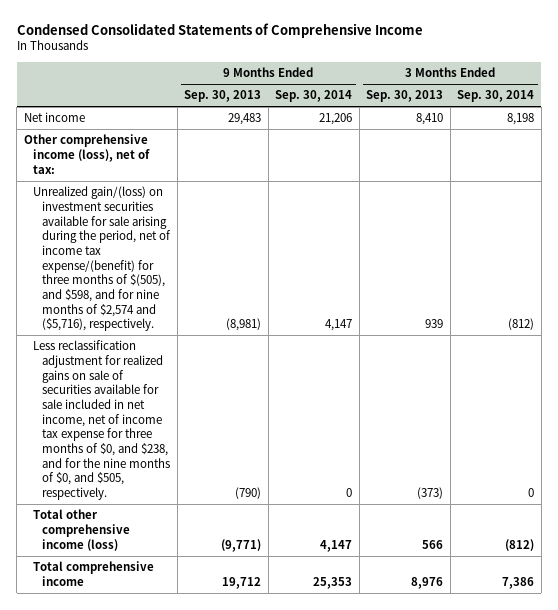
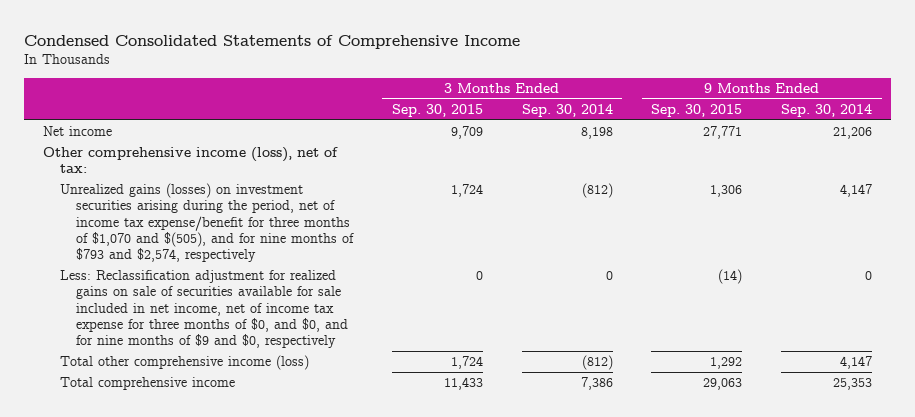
- | 9 Months Ended Sep. 30, 2013 | 9 Months Ended Sep. 30, 2014 | 3 Months Ended Sep. 30, 2013 | 3 Months Ended Sep. 30, 2014
+ | 3 Months Ended Sep. 30, 2015 | 3 Months Ended Sep. 30, 2014 | 9 Months Ended Sep. 30, 2015 | 9 Months Ended Sep. 30, 2014
- Unrealized gain/(loss) on investment securities available for sale arising during the period, net of income tax expense/(benefit) for three months of $(505), and $598, and for nine months of $2,574 and ($5,716), respectively. | (8,981) | 4,147 | 939 | (812)
- Less reclassification adjustment for realized gains on sale of securities available for sale included in net income, net of income tax expense for three months of $0, and $238, and for the nine months of $0, and $505, respectively. | (790) | 0 | (373) | 0
+ Unrealized gains (losses) on investment securities arising during the period, net of income tax expense/benefit for three months of $1,070 and $(505), and for nine months of $793 and $2,574, respectively | 1,724 | (812) | 1,306 | 4,147
+ Less: Reclassification adjustment for realized gains on sale of securities available for sale included in net income, net of income tax expense for three months of $0, and $0, and for nine months of $9 and $0, respectively | 0 | 0 | (14) | 0

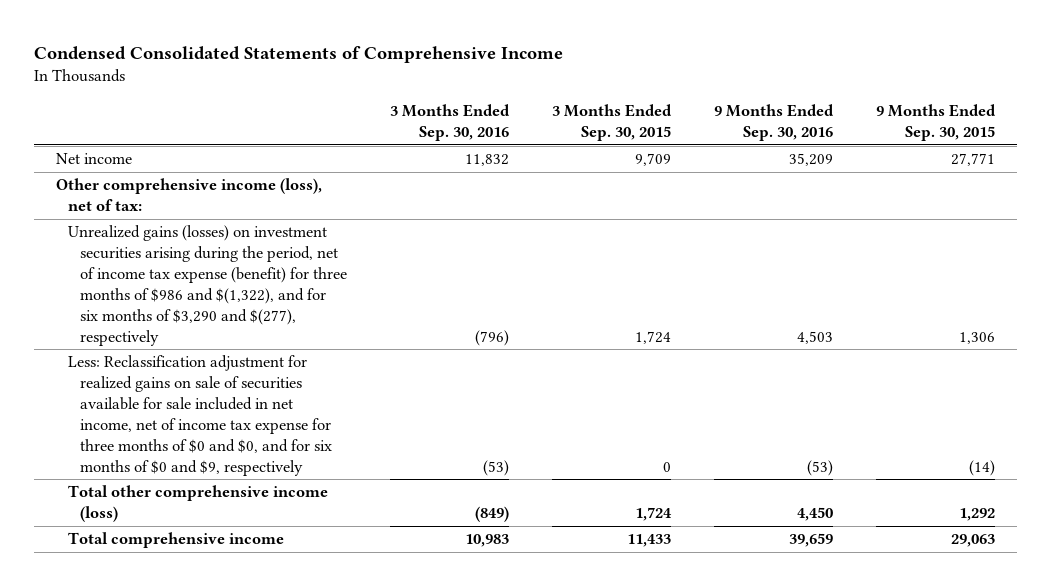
- | 3 Months Ended Sep. 30, 2015 | 3 Months Ended Sep. 30, 2014 | 9 Months Ended Sep. 30, 2015 | 9 Months Ended Sep. 30, 2014
+ | 3 Months Ended Sep. 30, 2016 | 3 Months Ended Sep. 30, 2015 | 9 Months Ended Sep. 30, 2016 | 9 Months Ended Sep. 30, 2015
- Unrealized gains (losses) on investment securities arising during the period, net of income tax expense/benefit for three months of $1,070 and $(505), and for nine months of $793 and $2,574, respectively | 1,724 | (812) | 1,306 | 4,147
- Less: Reclassification adjustment for realized gains on sale of securities available for sale included in net income, net of income tax expense for three months of $0, and $0, and for nine months of $9 and $0, respectively | 0 | 0 | (14) | 0
+ Unrealized gains (losses) on investment securities arising during the period, net of income tax expense (benefit) for three months of $986 and $(1,322), and for six months of $3,290 and $(277), respectively | (796) | 1,724 | 4,503 | 1,306
+ Less: Reclassification adjustment for realized gains on sale of securities available for sale included in net income, net of income tax expense for three months of $0 and $0, and for six months of $0 and $9, respectively | (53) | 0 | (53) | (14)

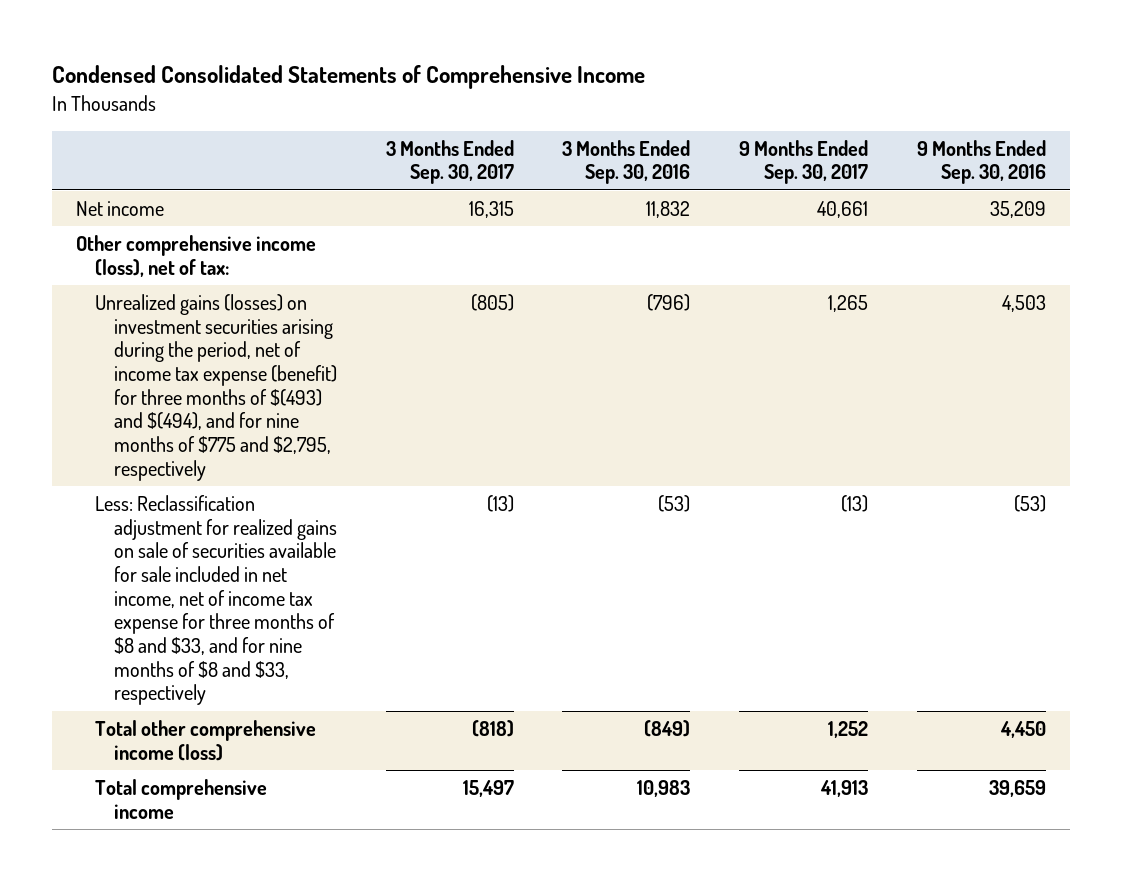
- | 3 Months Ended Sep. 30, 2016 | 3 Months Ended Sep. 30, 2015 | 9 Months Ended Sep. 30, 2016 | 9 Months Ended Sep. 30, 2015
+ | 3 Months Ended Sep. 30, 2017 | 3 Months Ended Sep. 30, 2016 | 9 Months Ended Sep. 30, 2017 | 9 Months Ended Sep. 30, 2016
- Unrealized gains (losses) on investment securities arising during the period, net of income tax expense (benefit) for three months of $986 and $(1,322), and for six months of $3,290 and $(277), respectively | (796) | 1,724 | 4,503 | 1,306
- Less: Reclassification adjustment for realized gains on sale of securities available for sale included in net income, net of income tax expense for three months of $0 and $0, and for six months of $0 and $9, respectively | (53) | 0 | (53) | (14)
+ Unrealized gains (losses) on investment securities arising during the period, net of income tax expense (benefit) for three months of $(493) and $(494), and for nine months of $775 and $2,795, respectively | (805) | (796) | 1,265 | 4,503
+ Less: Reclassification adjustment for realized gains on sale of securities available for sale included in net income, net of income tax expense for three months of $8 and $33, and for nine months of $8 and $33, respectively | (13) | (53) | (13) | (53)

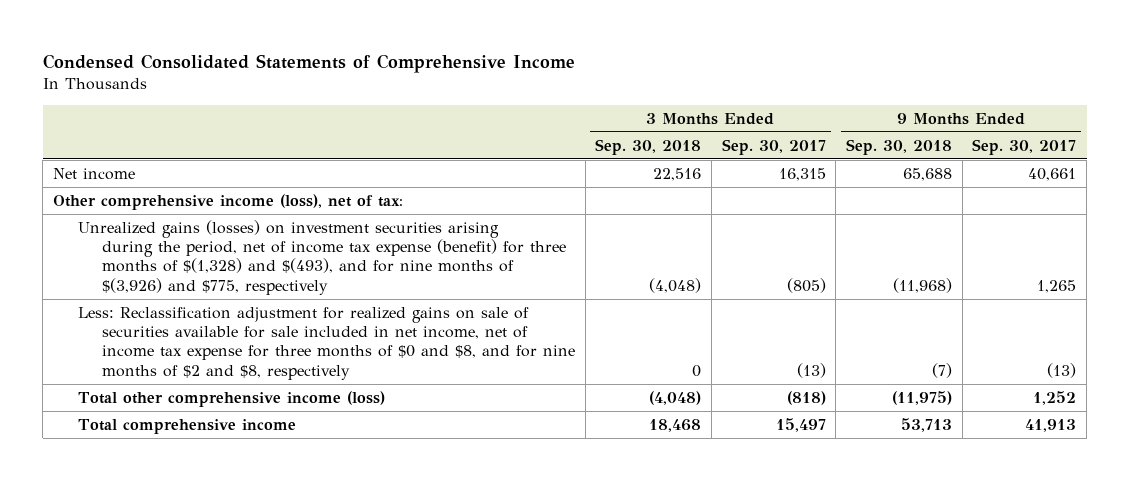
- | 3 Months Ended Sep. 30, 2017 | 3 Months Ended Sep. 30, 2016 | 9 Months Ended Sep. 30, 2017 | 9 Months Ended Sep. 30, 2016
+ | 3 Months Ended Sep. 30, 2018 | 3 Months Ended Sep. 30, 2017 | 9 Months Ended Sep. 30, 2018 | 9 Months Ended Sep. 30, 2017
- Unrealized gains (losses) on investment securities arising during the period, net of income tax expense (benefit) for three months of $(493) and $(494), and for nine months of $775 and $2,795, respectively | (805) | (796) | 1,265 | 4,503
- Less: Reclassification adjustment for realized gains on sale of securities available for sale included in net income, net of income tax expense for three months of $8 and $33, and for nine months of $8 and $33, respectively | (13) | (53) | (13) | (53)
+ Unrealized gains (losses) on investment securities arising during the period, net of income tax expense (benefit) for three months of $(1,328) and $(493), and for nine months of $(3,926) and $775, respectively | (4,048) | (805) | (11,968) | 1,265
+ Less: Reclassification adjustment for realized gains on sale of securities available for sale included in net income, net of income tax expense for three months of $0 and $8, and for nine months of $2 and $8, respectively | 0 | (13) | (7) | (13)

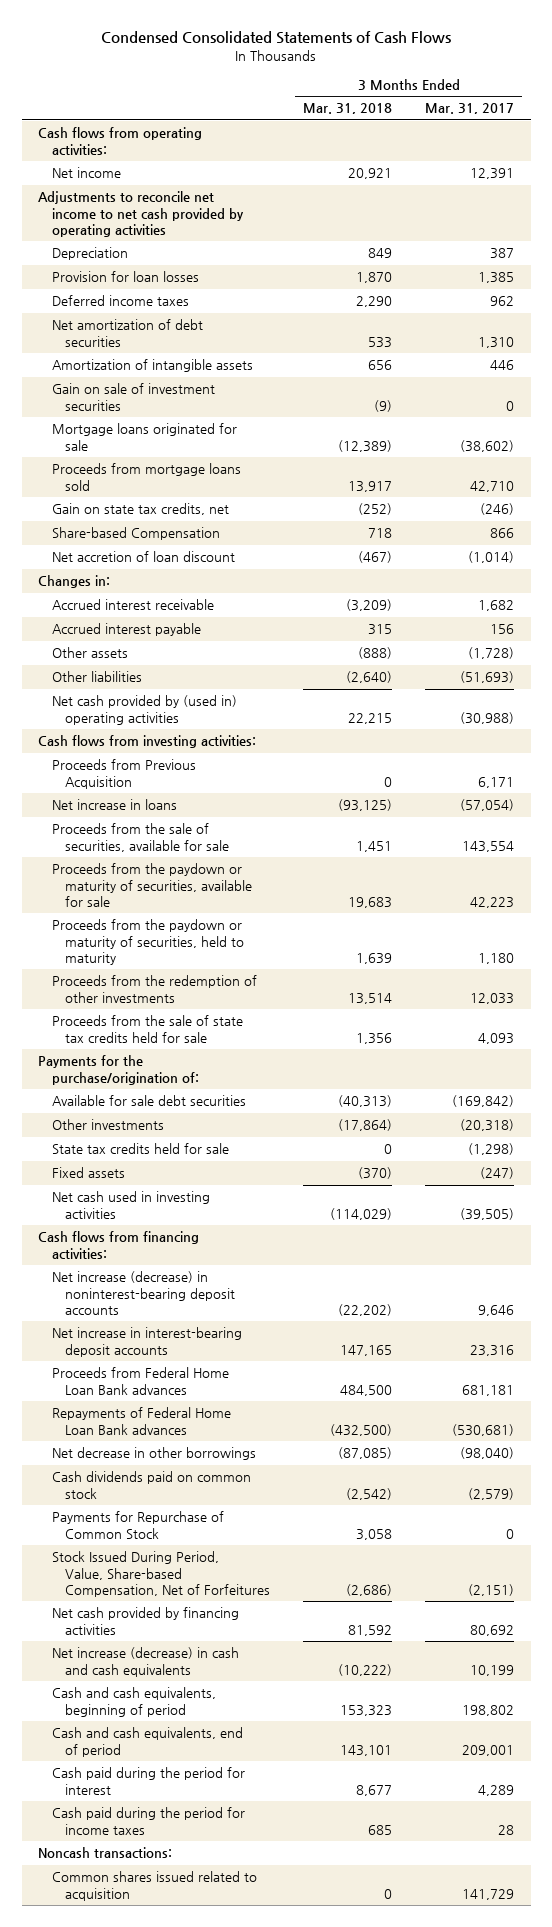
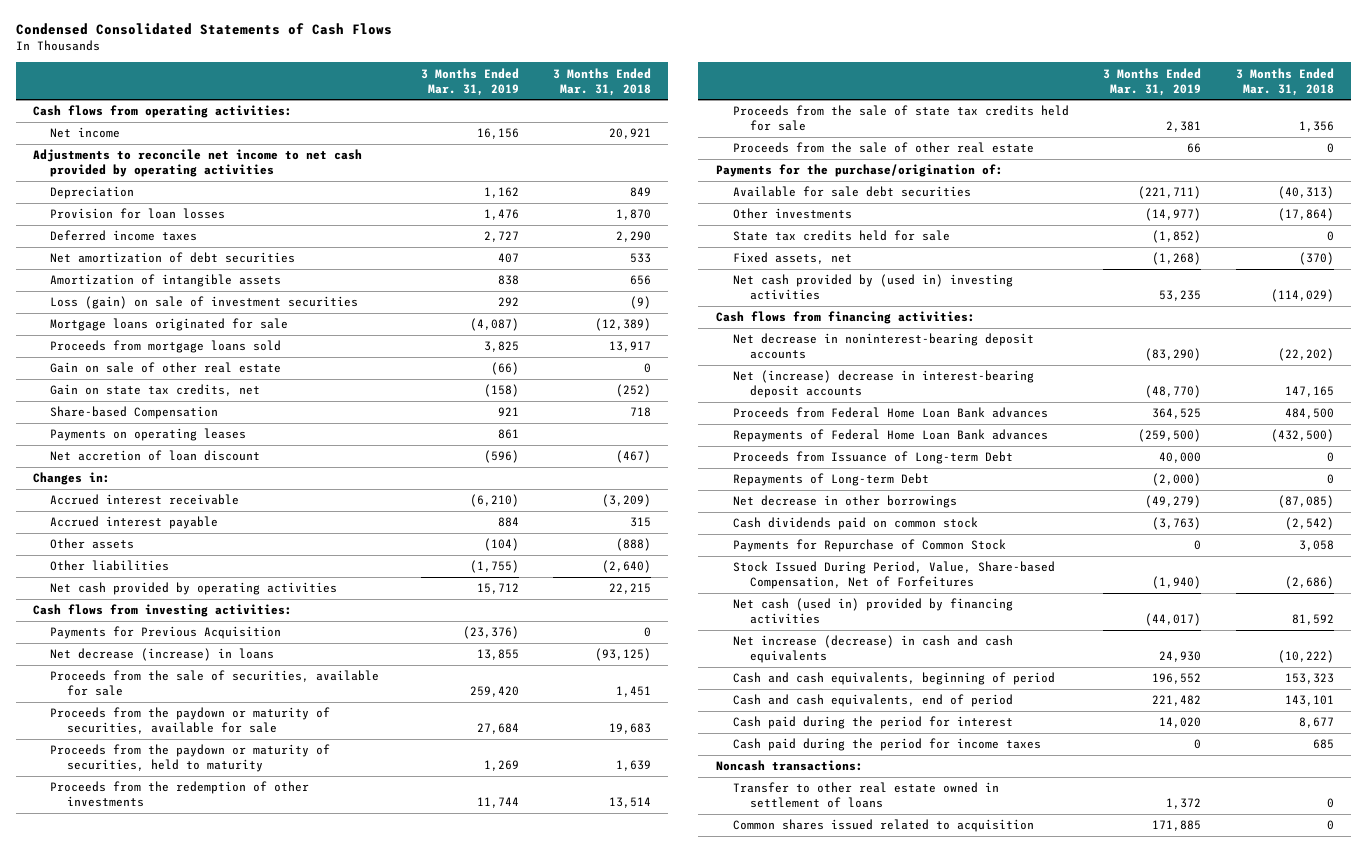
- | 3 Months Ended Mar. 31, 2018 | 3 Months Ended Mar. 31, 2017
+ | 3 Months Ended Mar. 31, 2019 | 3 Months Ended Mar. 31, 2018
- Gain on sale of investment securities | (9) | 0
+ Loss (gain) on sale of investment securities | 292 | (9)
+ Gain on sale of other real estate | (66) | 0
+ Payments on operating leases | 861 |
- Net cash provided by (used in) operating activities | 22,215 | (30,988)
+ Net cash provided by operating activities | 15,712 | 22,215
- Proceeds from Previous Acquisition | 0 | 6,171
- Net increase in loans | (93,125) | (57,054)
+ Payments for Previous Acquisition | (23,376) | 0
+ Net decrease (increase) in loans | 13,855 | (93,125)
+ Proceeds from the sale of other real estate | 66 | 0
- Fixed assets | (370) | (247)
- Net cash used in investing activities | (114,029) | (39,505)
+ Fixed assets, net | (1,268) | (370)
+ Net cash provided by (used in) investing activities | 53,235 | (114,029)
- Net increase (decrease) in noninterest-bearing deposit accounts | (22,202) | 9,646
- Net increase in interest-bearing deposit accounts | 147,165 | 23,316
+ Net decrease in noninterest-bearing deposit accounts | (83,290) | (22,202)
+ Net (increase) decrease in interest-bearing deposit accounts | (48,770) | 147,165
+ Proceeds from Issuance of Long-term Debt | 40,000 | 0
+ Repayments of Long-term Debt | (2,000) | 0
- Net cash provided by financing activities | 81,592 | 80,692
+ Net cash (used in) provided by financing activities | (44,017) | 81,592
+ Transfer to other real estate owned in settlement of loans | 1,372 | 0

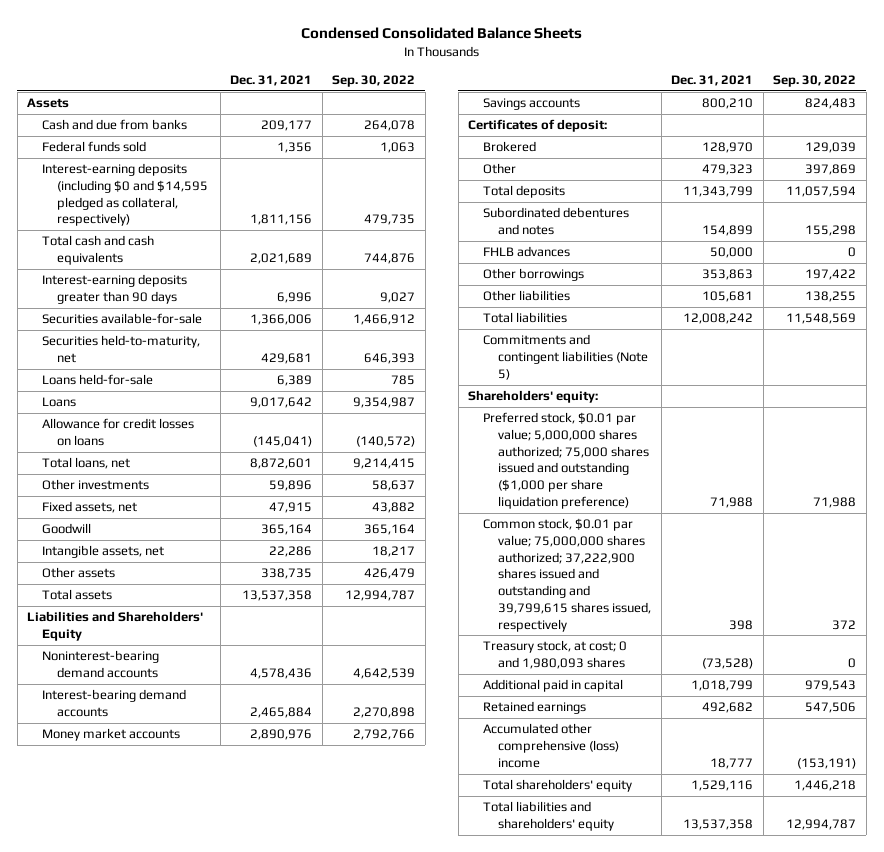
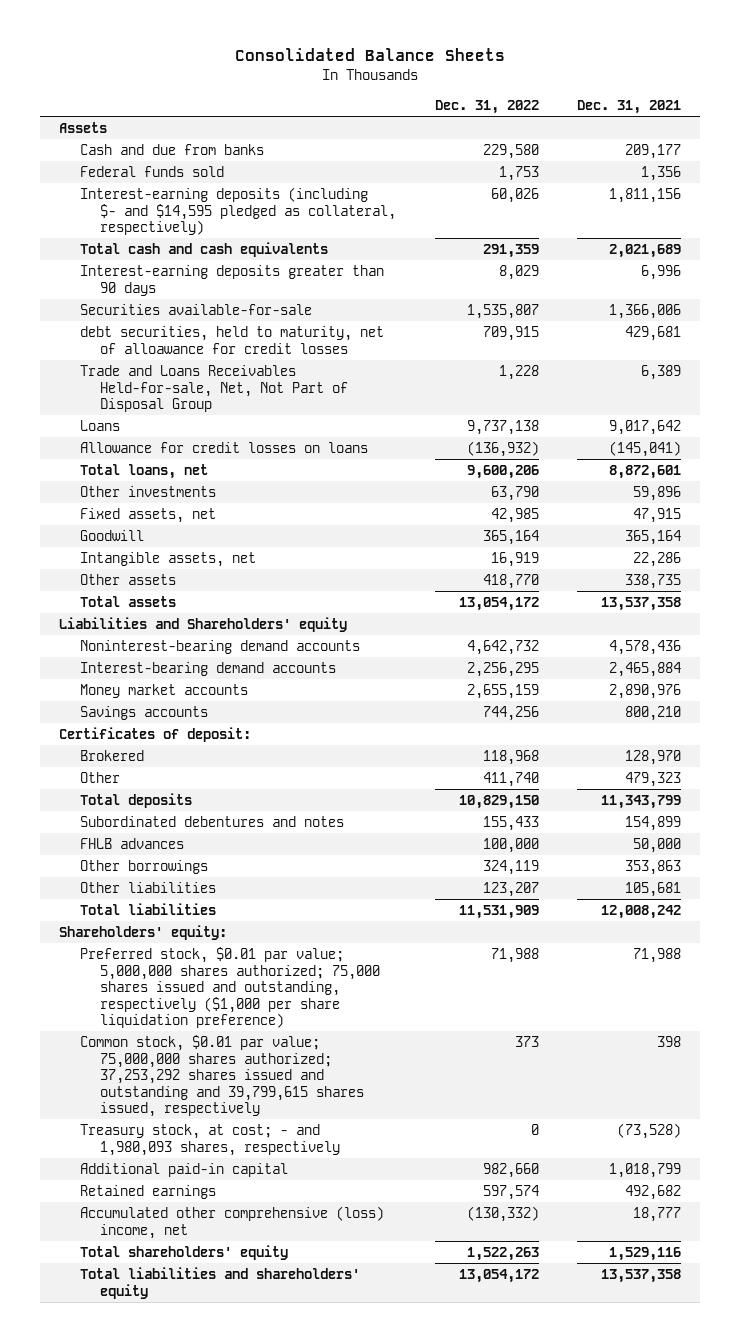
- Condensed Consolidated Balance Sheets
+ Consolidated Balance Sheets
- | Dec. 31, 2021 | Sep. 30, 2022
+ | Dec. 31, 2022 | Dec. 31, 2021
- Interest-earning deposits (including $0 and $14,595 pledged as collateral, respectively) | 1,811,156 | 479,735
+ Interest-earning deposits (including $- and $14,595 pledged as collateral, respectively) | 60,026 | 1,811,156
- Securities held-to-maturity, net | 429,681 | 646,393
- Loans held-for-sale | 6,389 | 785
+ debt securities, held to maturity, net of alloawance for credit losses | 709,915 | 429,681
+ Trade and Loans Receivables Held-for-sale, Net, Not Part of Disposal Group | 1,228 | 6,389
- Liabilities and Shareholders' Equity
+ Liabilities and Shareholders' equity
- Commitments and contingent liabilities (Note 5)
- Preferred stock, $0.01 par value; 5,000,000 shares authorized; 75,000 shares issued and outstanding ($1,000 per share liquidation preference) | 71,988 | 71,988
- Common stock, $0.01 par value; 75,000,000 shares authorized; 37,222,900 shares issued and outstanding and 39,799,615 shares issued, respectively | 398 | 372
- Treasury stock, at cost; 0 and 1,980,093 shares | (73,528) | 0
- Additional paid in capital | 1,018,799 | 979,543
+ Preferred stock, $0.01 par value; 5,000,000 shares authorized; 75,000 shares issued and outstanding, respectively ($1,000 per share liquidation preference) | 71,988 | 71,988
+ Common stock, $0.01 par value; 75,000,000 shares authorized; 37,253,292 shares issued and outstanding and 39,799,615 shares issued, respectively | 373 | 398
+ Treasury stock, at cost; - and 1,980,093 shares, respectively | 0 | (73,528)
+ Additional paid-in capital | 982,660 | 1,018,799
- Accumulated other comprehensive (loss) income | 18,777 | (153,191)
+ Accumulated other comprehensive (loss) income, net | (130,332) | 18,777

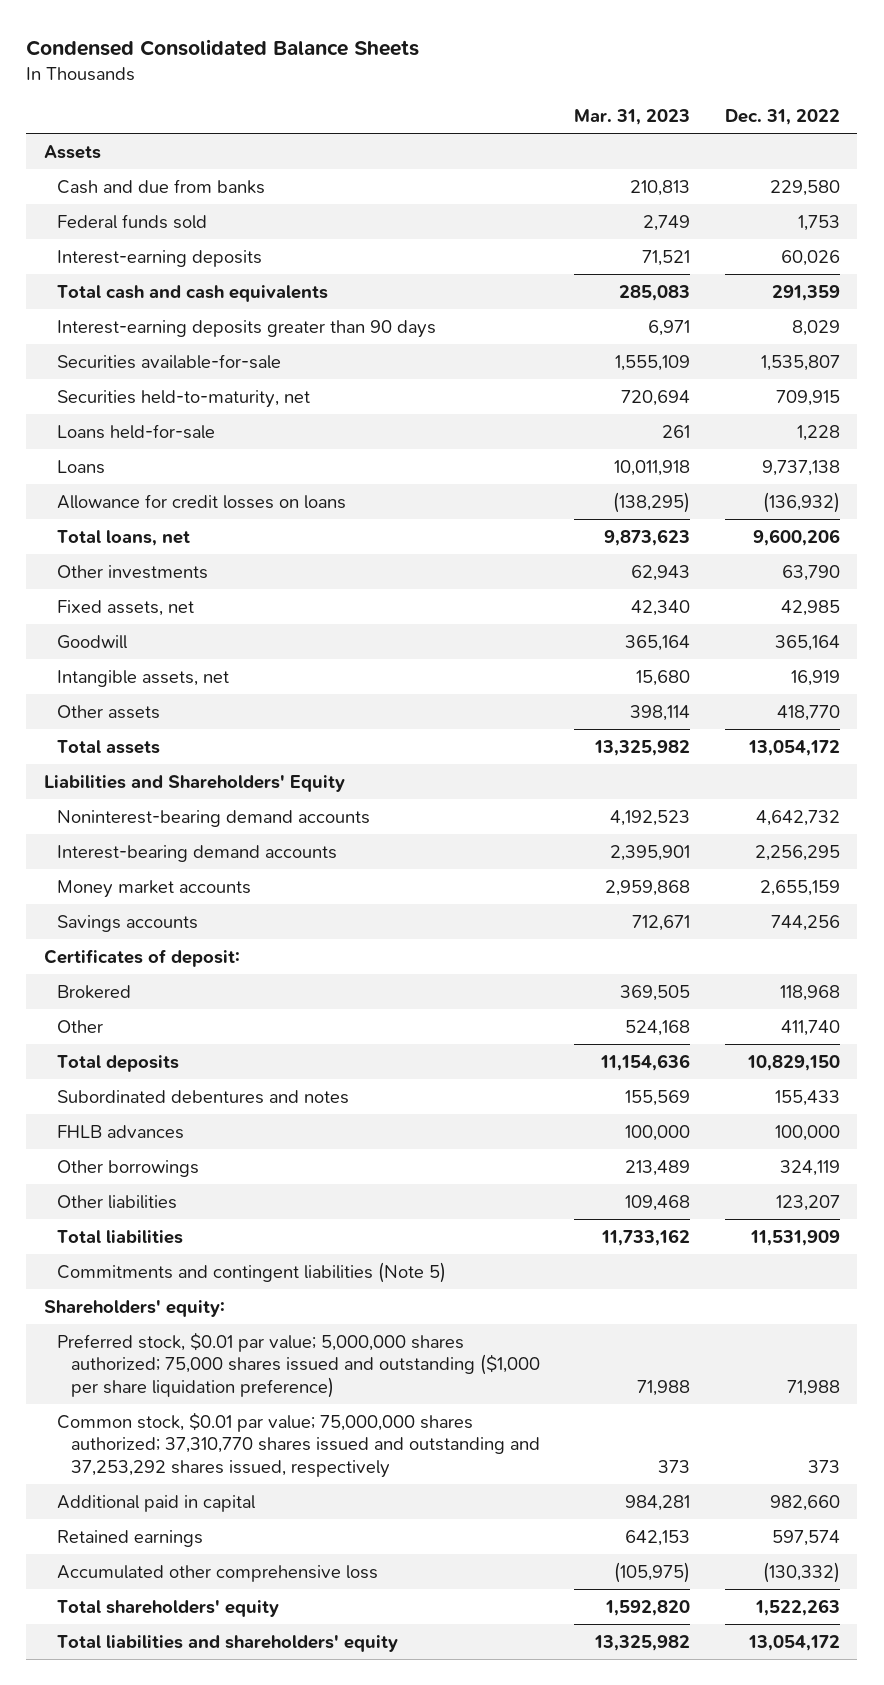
- Consolidated Balance Sheets
+ Condensed Consolidated Balance Sheets
- | Dec. 31, 2022 | Dec. 31, 2021
+ | Mar. 31, 2023 | Dec. 31, 2022
- Interest-earning deposits (including $- and $14,595 pledged as collateral, respectively) | 60,026 | 1,811,156
+ Interest-earning deposits | 71,521 | 60,026
- debt securities, held to maturity, net of alloawance for credit losses | 709,915 | 429,681
- Trade and Loans Receivables Held-for-sale, Net, Not Part of Disposal Group | 1,228 | 6,389
+ Securities held-to-maturity, net | 720,694 | 709,915
+ Loans held-for-sale | 261 | 1,228
- Liabilities and Shareholders' equity
+ Liabilities and Shareholders' Equity
+ Commitments and contingent liabilities (Note 5)
- Preferred stock, $0.01 par value; 5,000,000 shares authorized; 75,000 shares issued and outstanding, respectively ($1,000 per share liquidation preference) | 71,988 | 71,988
- Common stock, $0.01 par value; 75,000,000 shares authorized; 37,253,292 shares issued and outstanding and 39,799,615 shares issued, respectively | 373 | 398
- Treasury stock, at cost; - and 1,980,093 shares, respectively | 0 | (73,528)
- Additional paid-in capital | 982,660 | 1,018,799
+ Preferred stock, $0.01 par value; 5,000,000 shares authorized; 75,000 shares issued and outstanding ($1,000 per share liquidation preference) | 71,988 | 71,988
+ Common stock, $0.01 par value; 75,000,000 shares authorized; 37,310,770 shares issued and outstanding and 37,253,292 shares issued, respectively | 373 | 373
+ Additional paid in capital | 984,281 | 982,660
- Accumulated other comprehensive (loss) income, net | (130,332) | 18,777
+ Accumulated other comprehensive loss | (105,975) | (130,332)

